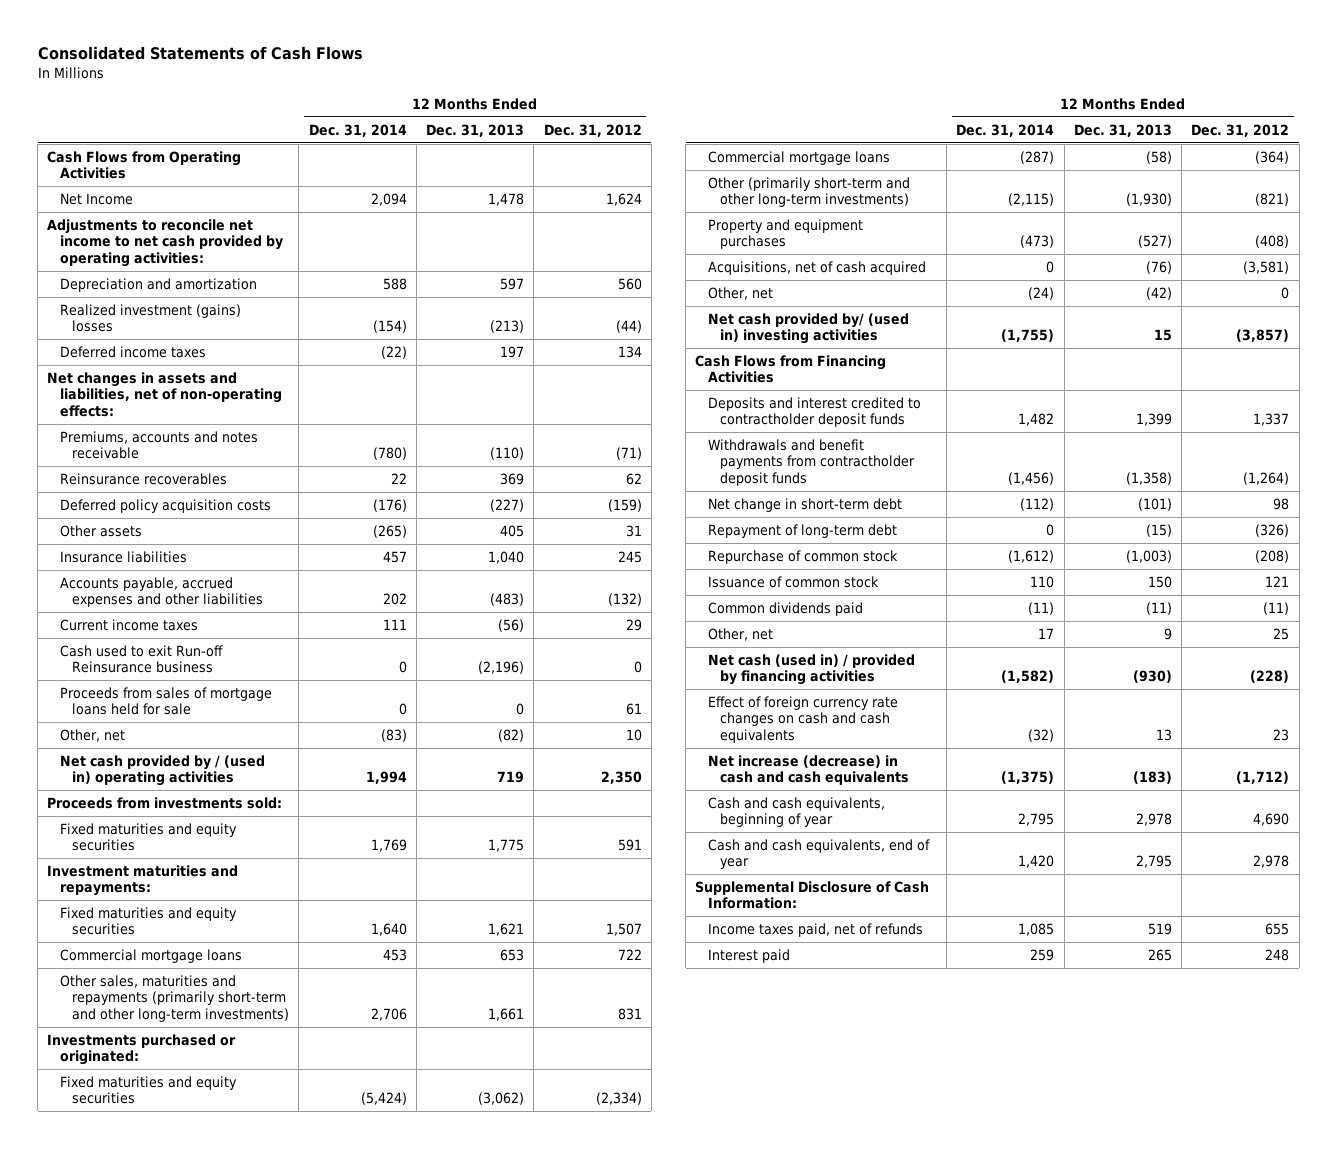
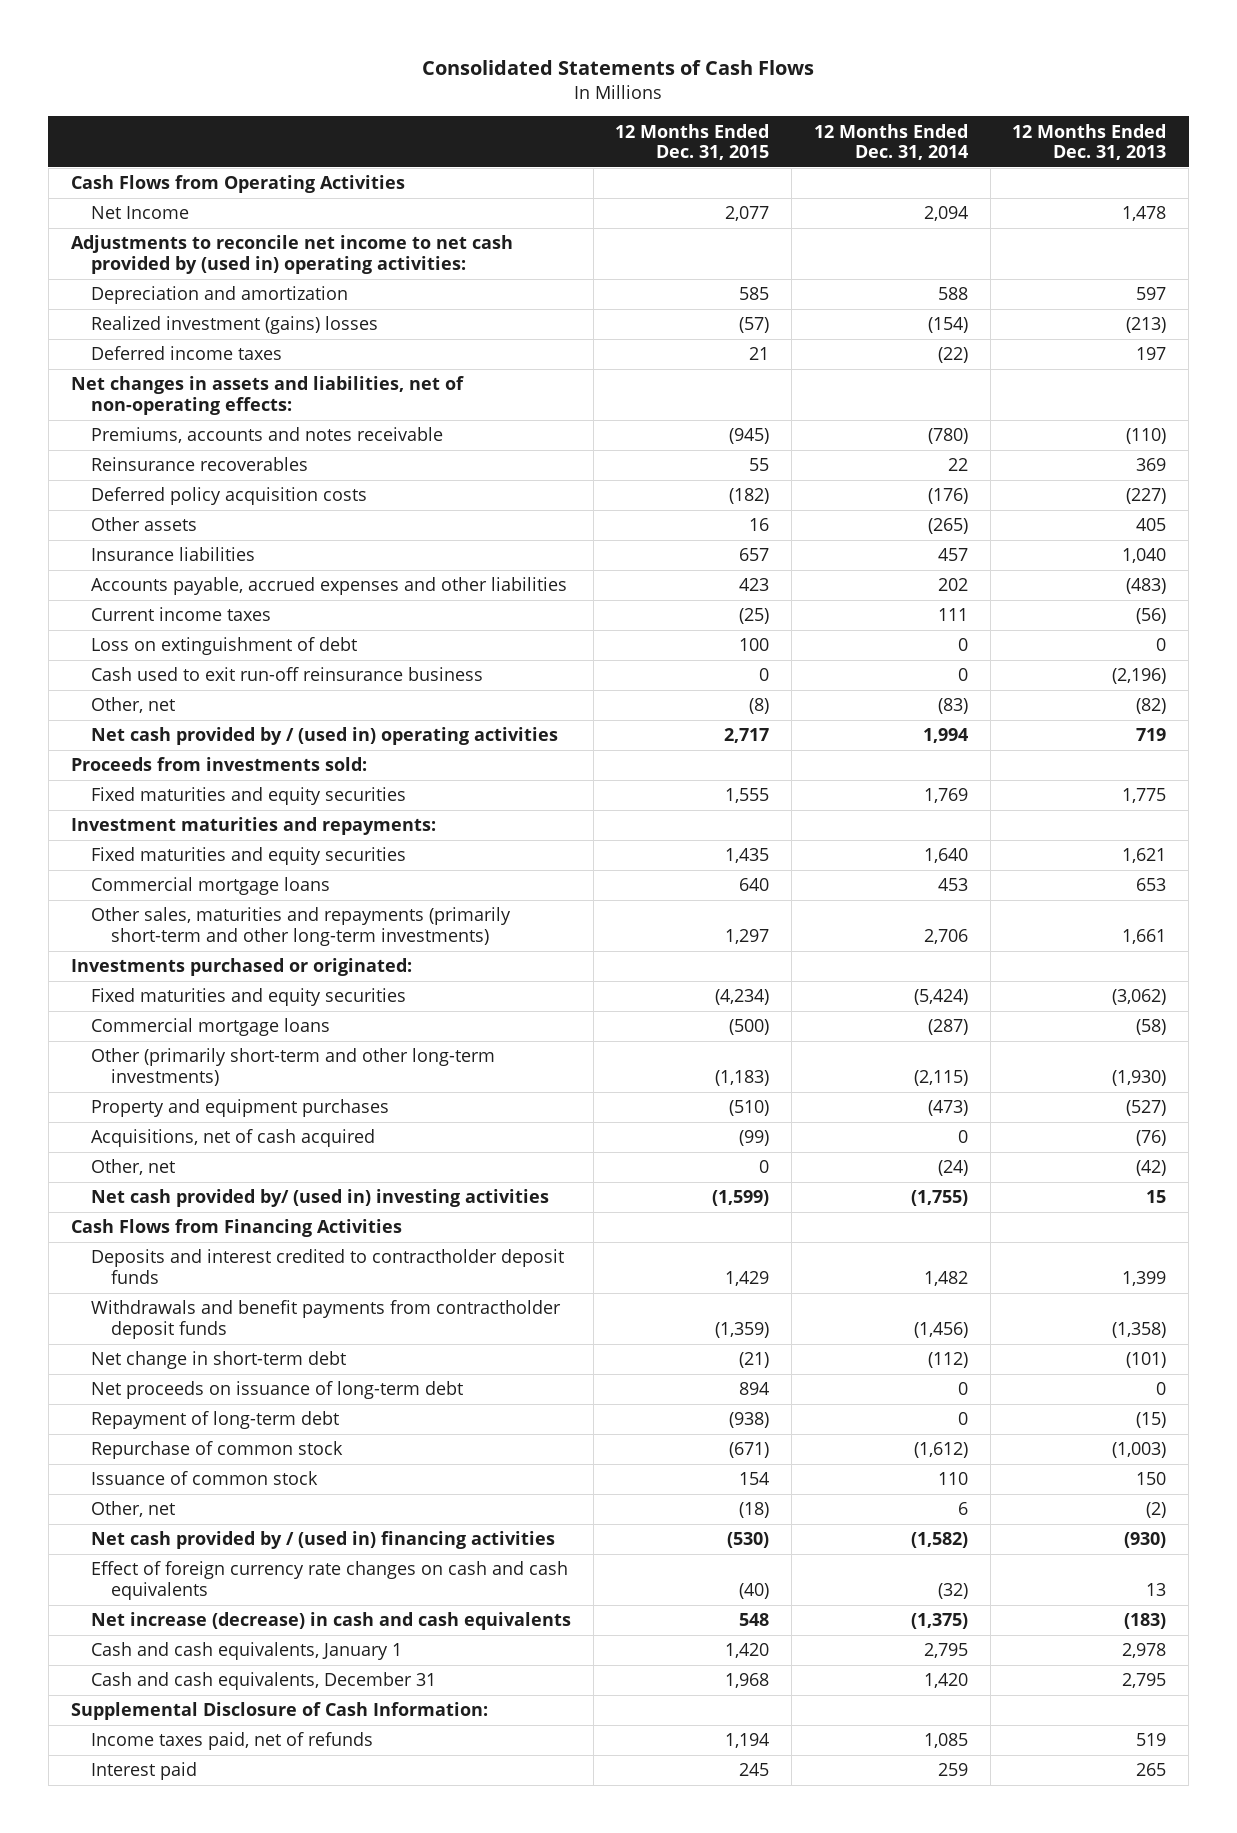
- | 12 Months Ended Dec. 31, 2014 | 12 Months Ended Dec. 31, 2013 | 12 Months Ended Dec. 31, 2012
+ | 12 Months Ended Dec. 31, 2015 | 12 Months Ended Dec. 31, 2014 | 12 Months Ended Dec. 31, 2013
- Adjustments to reconcile net income to net cash provided by operating activities:
+ Adjustments to reconcile net income to net cash provided by (used in) operating activities:
- Cash used to exit Run-off Reinsurance business | 0 | (2,196) | 0
- Proceeds from sales of mortgage loans held for sale | 0 | 0 | 61
+ Loss on extinguishment of debt | 100 | 0 | 0
+ Cash used to exit run-off reinsurance business | 0 | 0 | (2,196)
+ Net proceeds on issuance of long-term debt | 894 | 0 | 0
- Common dividends paid | (11) | (11) | (11)
- Other, net | 17 | 9 | 25
- Net cash (used in) / provided by financing activities | (1,582) | (930) | (228)
+ Other, net | (18) | 6 | (2)
+ Net cash provided by / (used in) financing activities | (530) | (1,582) | (930)
- Cash and cash equivalents, beginning of year | 2,795 | 2,978 | 4,690
- Cash and cash equivalents, end of year | 1,420 | 2,795 | 2,978
+ Cash and cash equivalents, January 1 | 1,420 | 2,795 | 2,978
+ Cash and cash equivalents, December 31 | 1,968 | 1,420 | 2,795

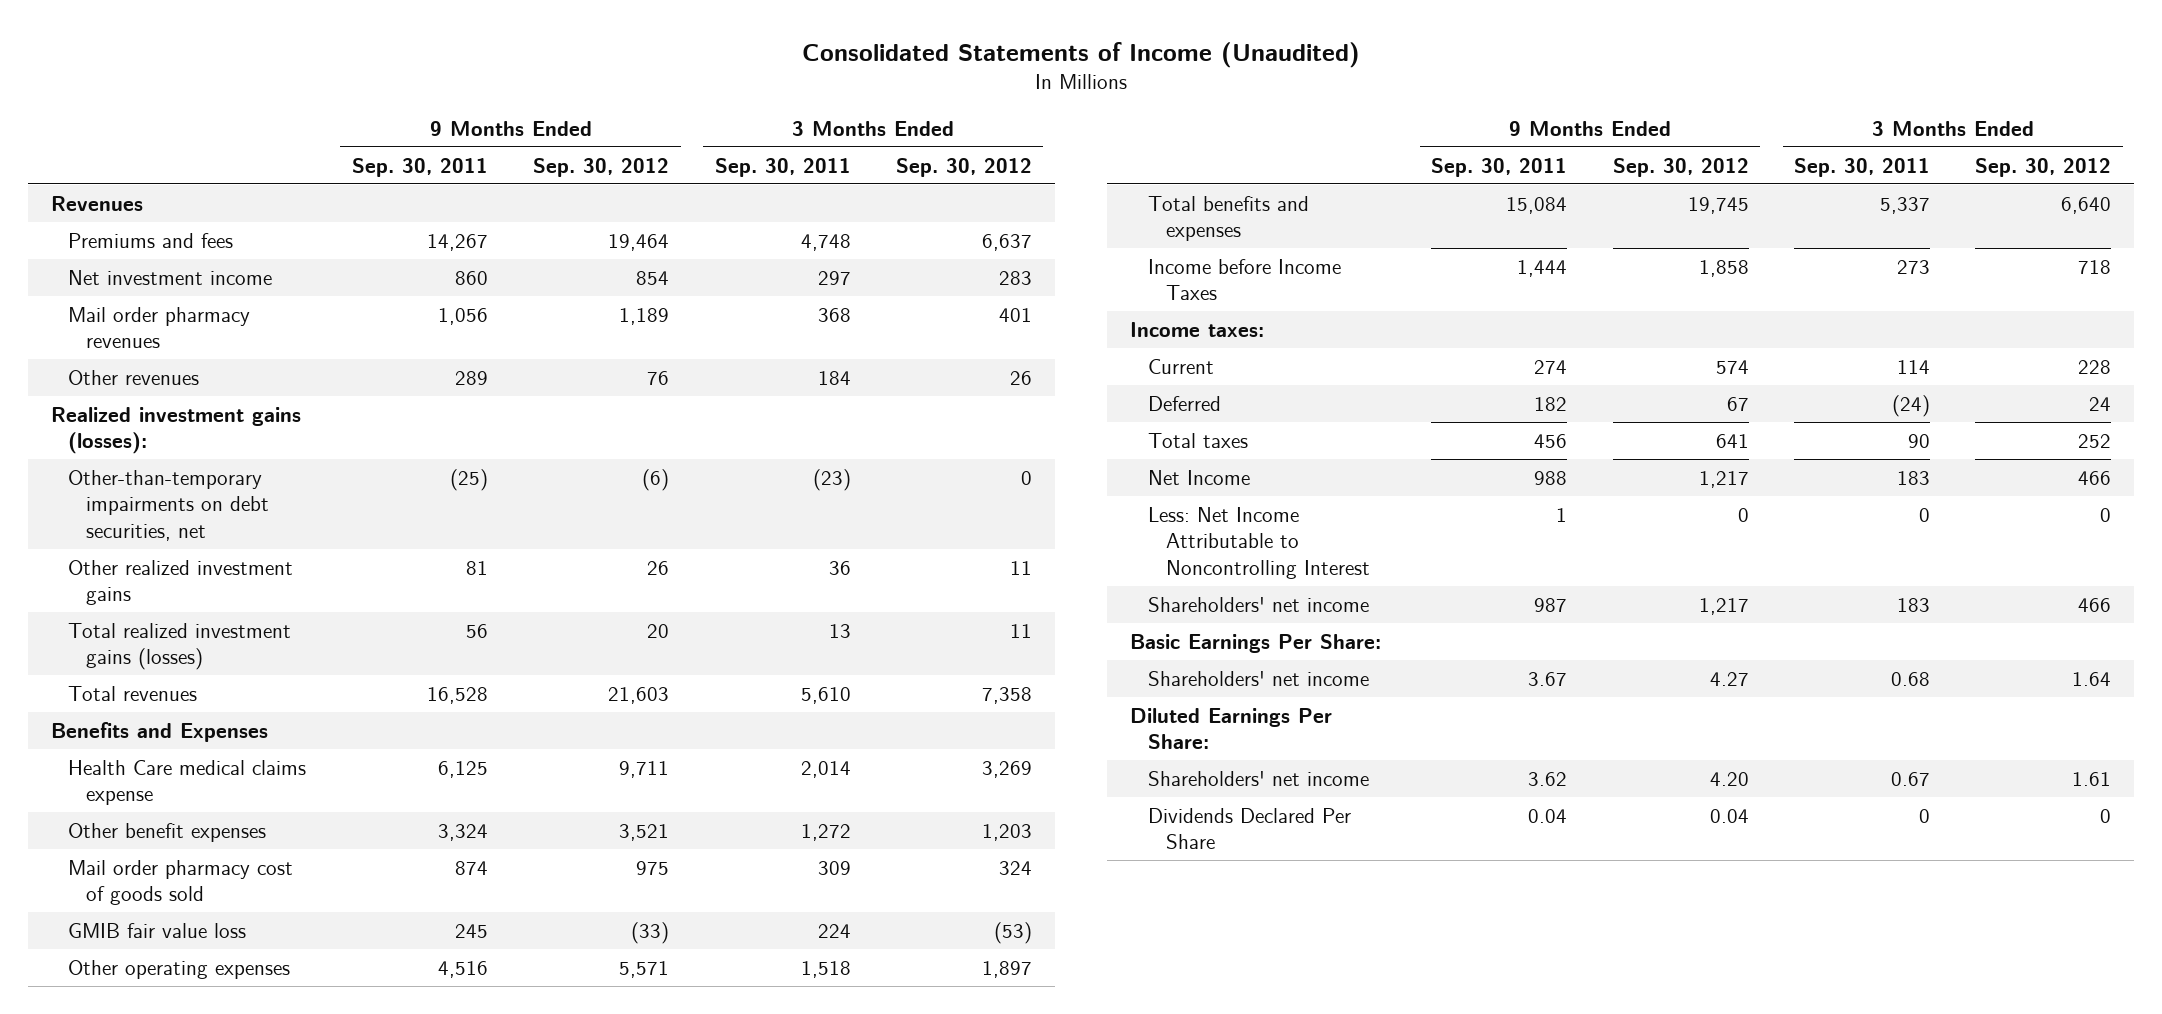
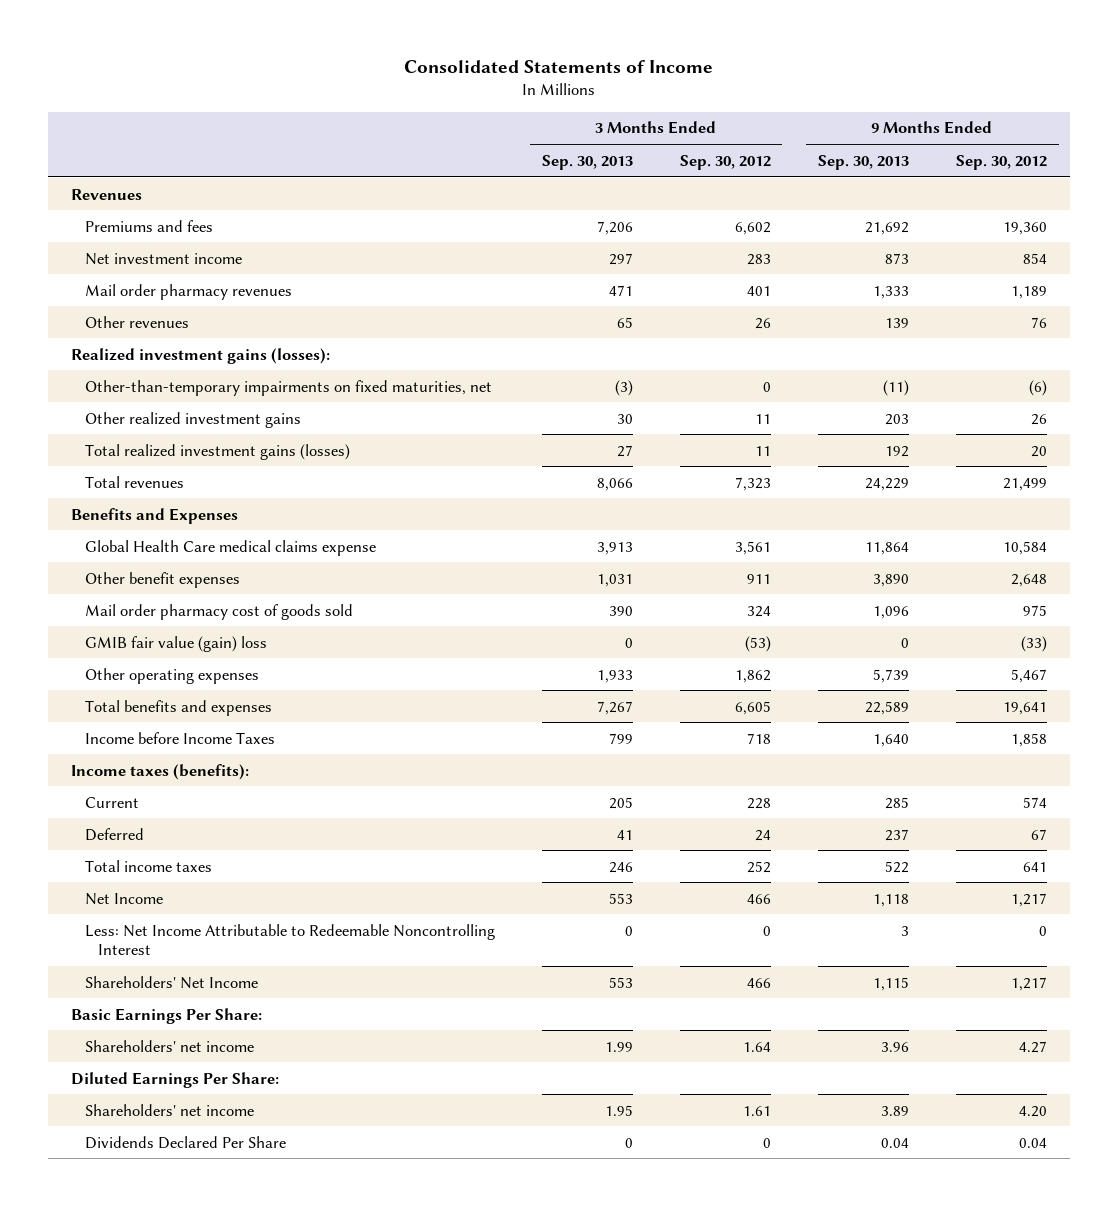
- Consolidated Statements of Income (Unaudited)
+ Consolidated Statements of Income
- | 9 Months Ended Sep. 30, 2011 | 9 Months Ended Sep. 30, 2012 | 3 Months Ended Sep. 30, 2011 | 3 Months Ended Sep. 30, 2012
+ | 3 Months Ended Sep. 30, 2013 | 3 Months Ended Sep. 30, 2012 | 9 Months Ended Sep. 30, 2013 | 9 Months Ended Sep. 30, 2012
- Premiums and fees | 14,267 | 19,464 | 4,748 | 6,637
+ Premiums and fees | 7,206 | 6,602 | 21,692 | 19,360
- Other-than-temporary impairments on debt securities, net | (25) | (6) | (23) | 0
+ Other-than-temporary impairments on fixed maturities, net | (3) | 0 | (11) | (6)
- Total revenues | 16,528 | 21,603 | 5,610 | 7,358
+ Total revenues | 8,066 | 7,323 | 24,229 | 21,499
- Health Care medical claims expense | 6,125 | 9,711 | 2,014 | 3,269
- Other benefit expenses | 3,324 | 3,521 | 1,272 | 1,203
+ Global Health Care medical claims expense | 3,913 | 3,561 | 11,864 | 10,584
+ Other benefit expenses | 1,031 | 911 | 3,890 | 2,648
- GMIB fair value loss | 245 | (33) | 224 | (53)
- Other operating expenses | 4,516 | 5,571 | 1,518 | 1,897
- Total benefits and expenses | 15,084 | 19,745 | 5,337 | 6,640
+ GMIB fair value (gain) loss | 0 | (53) | 0 | (33)
+ Other operating expenses | 1,933 | 1,862 | 5,739 | 5,467
+ Total benefits and expenses | 7,267 | 6,605 | 22,589 | 19,641
- Income taxes:
+ Income taxes (benefits):
- Total taxes | 456 | 641 | 90 | 252
+ Total income taxes | 246 | 252 | 522 | 641
- Less: Net Income Attributable to Noncontrolling Interest | 1 | 0 | 0 | 0
- Shareholders' net income | 987 | 1,217 | 183 | 466
+ Less: Net Income Attributable to Redeemable Noncontrolling Interest | 0 | 0 | 3 | 0
+ Shareholders' Net Income | 553 | 466 | 1,115 | 1,217

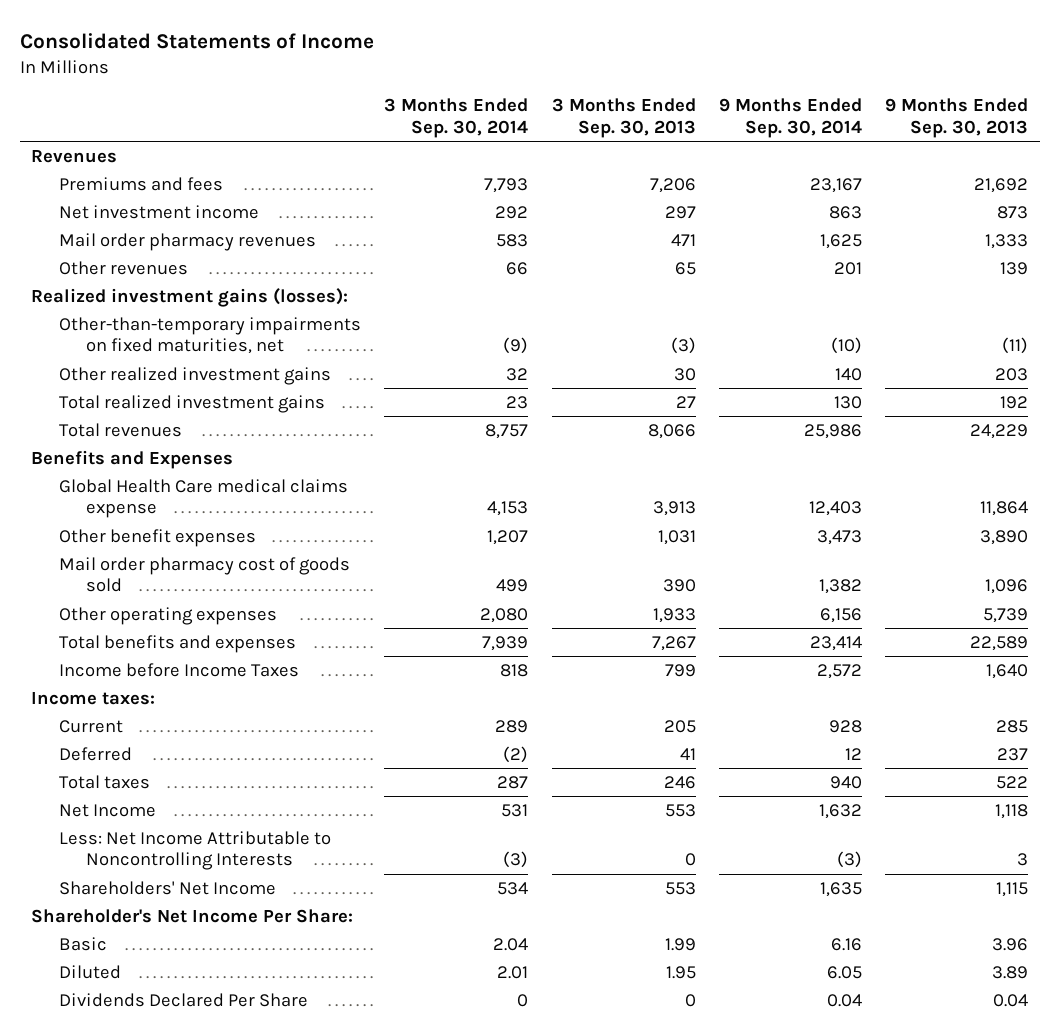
- | 3 Months Ended Sep. 30, 2013 | 3 Months Ended Sep. 30, 2012 | 9 Months Ended Sep. 30, 2013 | 9 Months Ended Sep. 30, 2012
+ | 3 Months Ended Sep. 30, 2014 | 3 Months Ended Sep. 30, 2013 | 9 Months Ended Sep. 30, 2014 | 9 Months Ended Sep. 30, 2013
- Total realized investment gains (losses) | 27 | 11 | 192 | 20
+ Total realized investment gains | 23 | 27 | 130 | 192
- GMIB fair value (gain) loss | 0 | (53) | 0 | (33)
- Income taxes (benefits):
+ Income taxes:
- Total income taxes | 246 | 252 | 522 | 641
+ Total taxes | 287 | 246 | 940 | 522
- Less: Net Income Attributable to Redeemable Noncontrolling Interest | 0 | 0 | 3 | 0
+ Less: Net Income Attributable to Noncontrolling Interests | (3) | 0 | (3) | 3
- Basic Earnings Per Share:
- Shareholders' net income | 1.99 | 1.64 | 3.96 | 4.27
- Diluted Earnings Per Share:
- Shareholders' net income | 1.95 | 1.61 | 3.89 | 4.20
+ Shareholder's Net Income Per Share:
+ Basic | 2.04 | 1.99 | 6.16 | 3.96
+ Diluted | 2.01 | 1.95 | 6.05 | 3.89

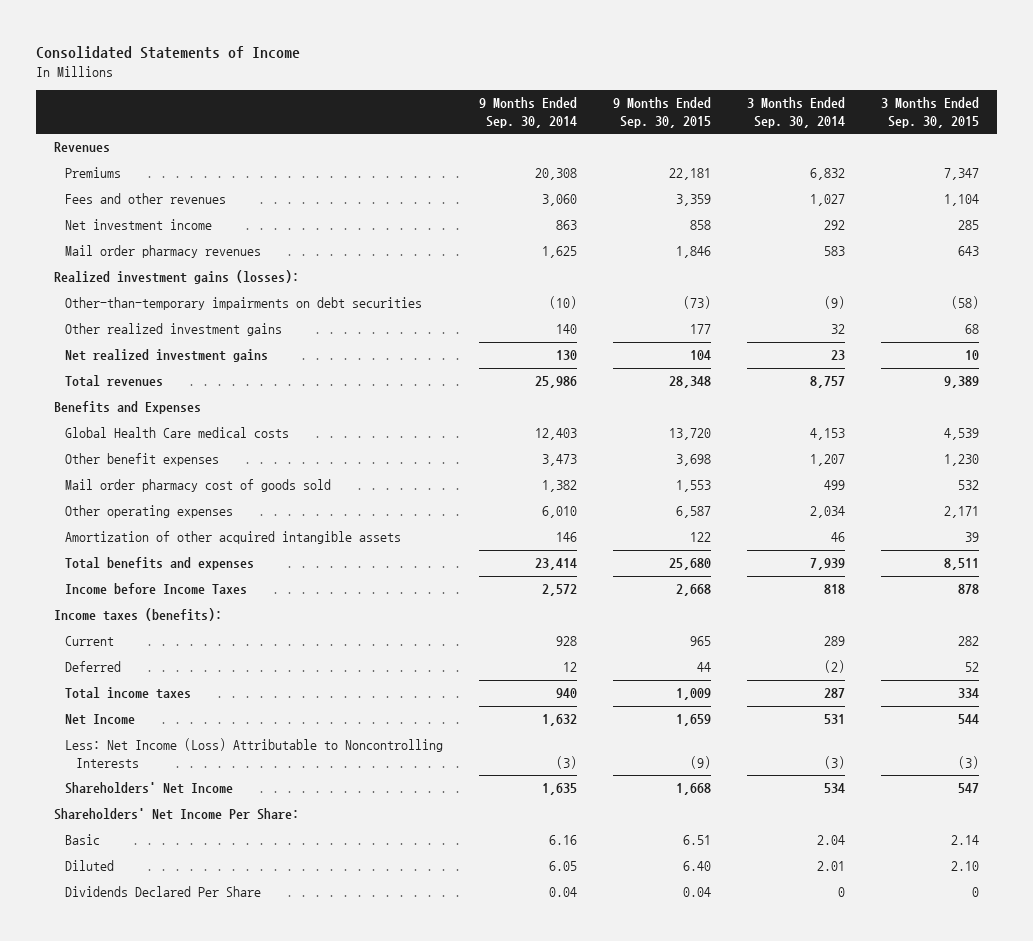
- | 3 Months Ended Sep. 30, 2014 | 3 Months Ended Sep. 30, 2013 | 9 Months Ended Sep. 30, 2014 | 9 Months Ended Sep. 30, 2013
+ | 9 Months Ended Sep. 30, 2014 | 9 Months Ended Sep. 30, 2015 | 3 Months Ended Sep. 30, 2014 | 3 Months Ended Sep. 30, 2015
- Premiums and fees | 7,793 | 7,206 | 23,167 | 21,692
+ Premiums | 20,308 | 22,181 | 6,832 | 7,347
+ Fees and other revenues | 3,060 | 3,359 | 1,027 | 1,104
- Other revenues | 66 | 65 | 201 | 139
- Other-than-temporary impairments on fixed maturities, net | (9) | (3) | (10) | (11)
+ Other-than-temporary impairments on debt securities | (10) | (73) | (9) | (58)
- Total realized investment gains | 23 | 27 | 130 | 192
+ Net realized investment gains | 130 | 104 | 23 | 10
- Global Health Care medical claims expense | 4,153 | 3,913 | 12,403 | 11,864
+ Global Health Care medical costs | 12,403 | 13,720 | 4,153 | 4,539
- Other operating expenses | 2,080 | 1,933 | 6,156 | 5,739
+ Other operating expenses | 6,010 | 6,587 | 2,034 | 2,171
+ Amortization of other acquired intangible assets | 146 | 122 | 46 | 39
- Income taxes:
+ Income taxes (benefits):
- Total taxes | 287 | 246 | 940 | 522
+ Total income taxes | 940 | 1,009 | 287 | 334
- Less: Net Income Attributable to Noncontrolling Interests | (3) | 0 | (3) | 3
+ Less: Net Income (Loss) Attributable to Noncontrolling Interests | (3) | (9) | (3) | (3)
- Shareholder's Net Income Per Share:
+ Shareholders' Net Income Per Share:

